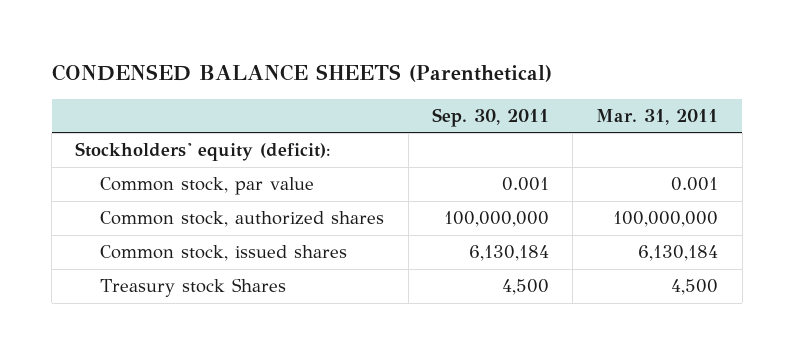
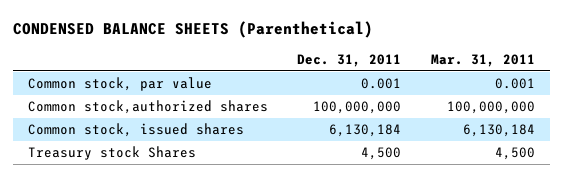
- | Sep. 30, 2011 | Mar. 31, 2011
+ | Dec. 31, 2011 | Mar. 31, 2011
- Stockholders' equity (deficit):
- Common stock, authorized shares | 100,000,000 | 100,000,000
+ Common stock,authorized shares | 100,000,000 | 100,000,000

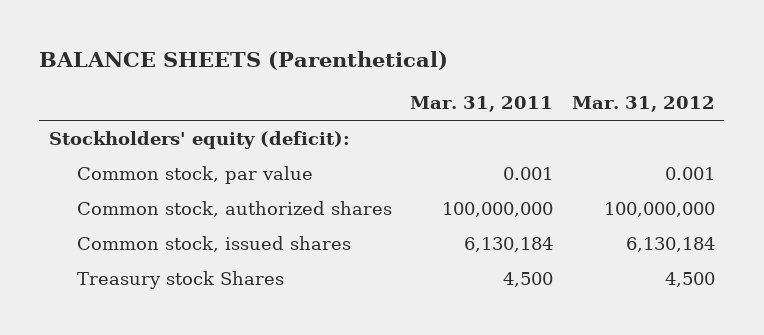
- CONDENSED BALANCE SHEETS (Parenthetical)
+ BALANCE SHEETS (Parenthetical)
- | Dec. 31, 2011 | Mar. 31, 2011
+ | Mar. 31, 2011 | Mar. 31, 2012
+ Stockholders' equity (deficit):
- Common stock,authorized shares | 100,000,000 | 100,000,000
+ Common stock, authorized shares | 100,000,000 | 100,000,000

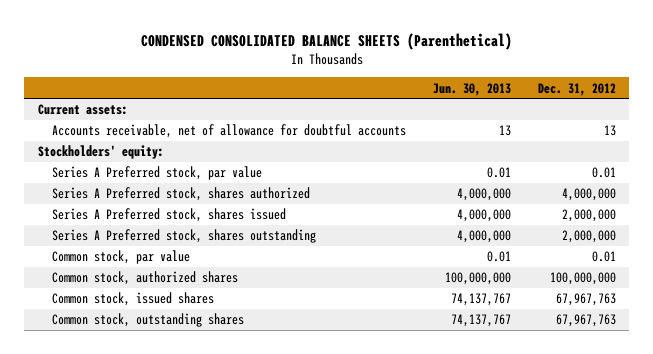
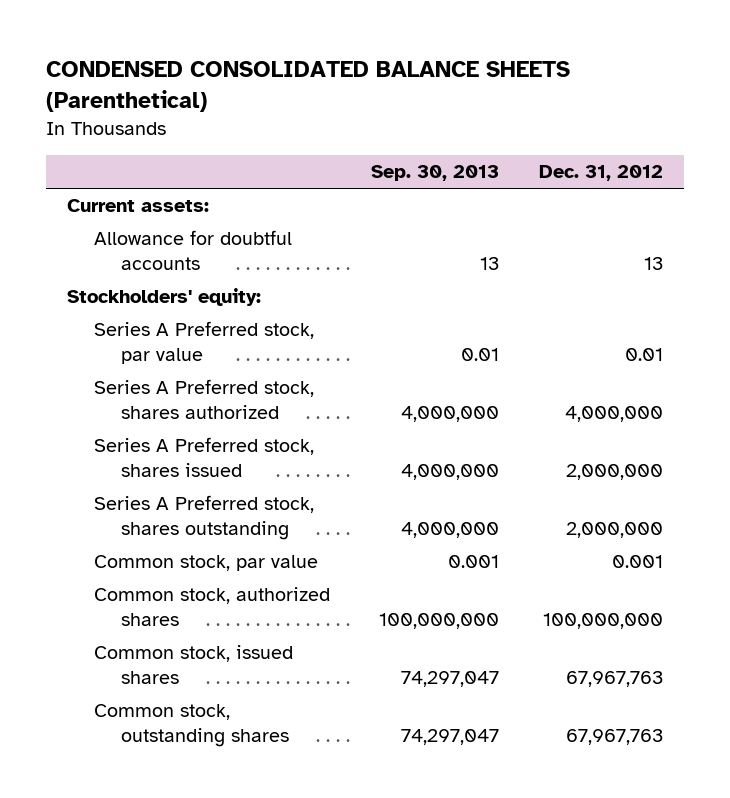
- | Jun. 30, 2013 | Dec. 31, 2012
+ | Sep. 30, 2013 | Dec. 31, 2012
- Accounts receivable, net of allowance for doubtful accounts | 13 | 13
+ Allowance for doubtful accounts | 13 | 13
- Common stock, par value | 0.01 | 0.01
+ Common stock, par value | 0.001 | 0.001

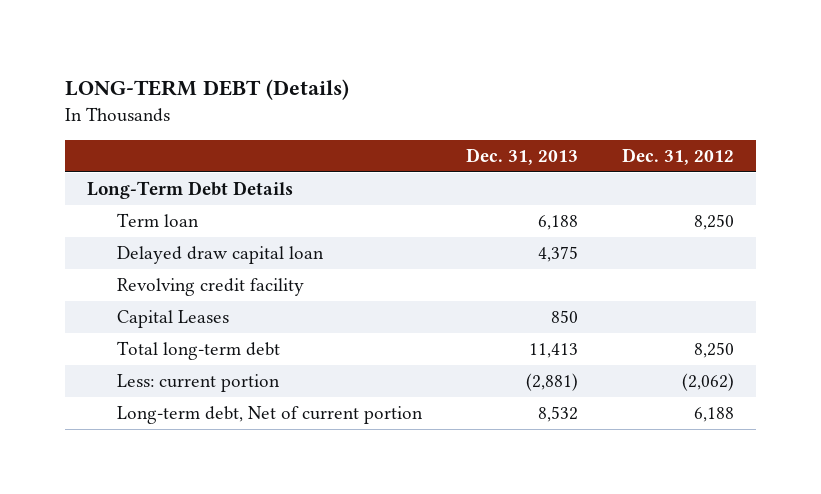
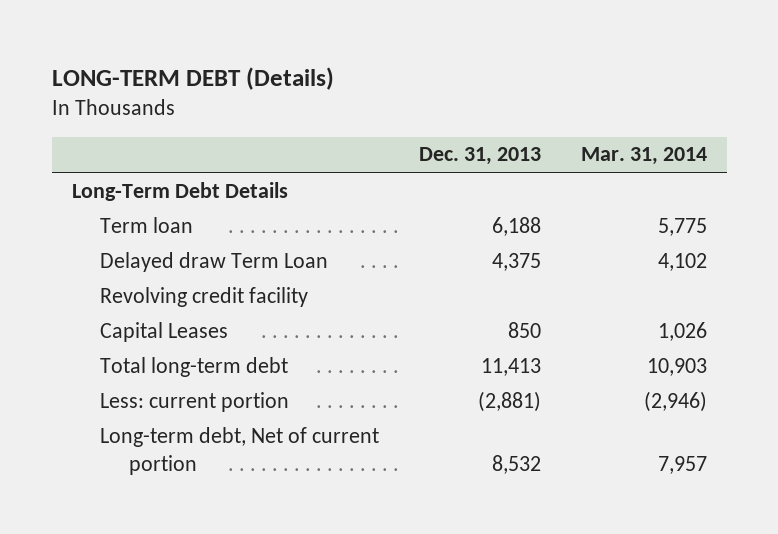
- | Dec. 31, 2013 | Dec. 31, 2012
+ | Dec. 31, 2013 | Mar. 31, 2014
- Delayed draw capital loan | 4,375 |
+ Delayed draw Term Loan | 4,375 | 4,102

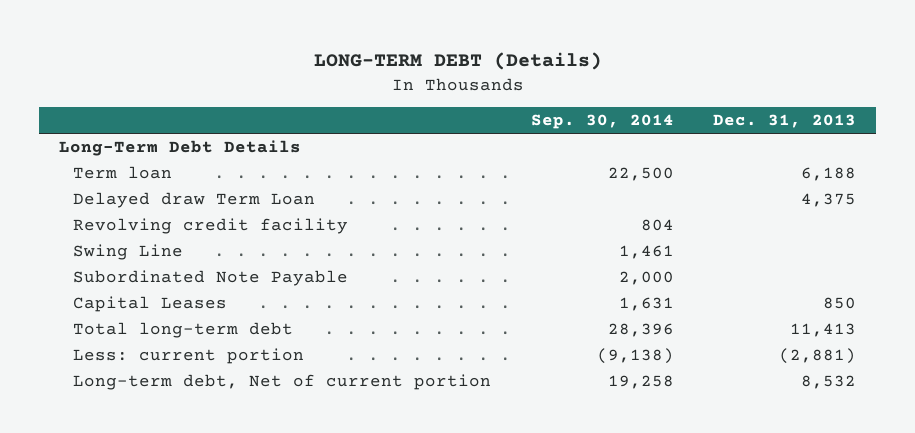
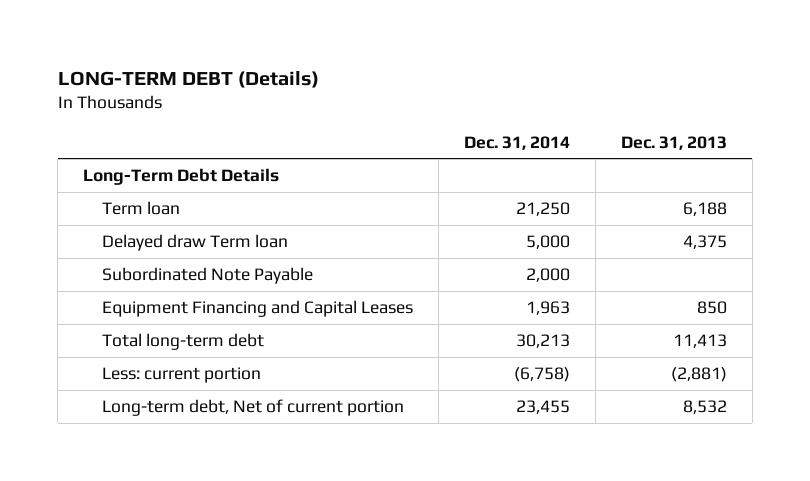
- | Sep. 30, 2014 | Dec. 31, 2013
+ | Dec. 31, 2014 | Dec. 31, 2013
- Delayed draw Term Loan | | 4,375
- Revolving credit facility | 804 |
- Swing Line | 1,461 |
+ Delayed draw Term loan | 5,000 | 4,375
- Capital Leases | 1,631 | 850
+ Equipment Financing and Capital Leases | 1,963 | 850

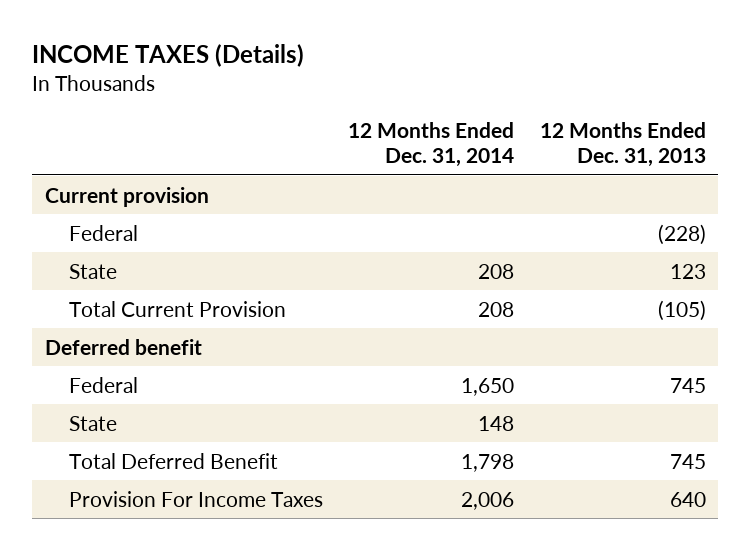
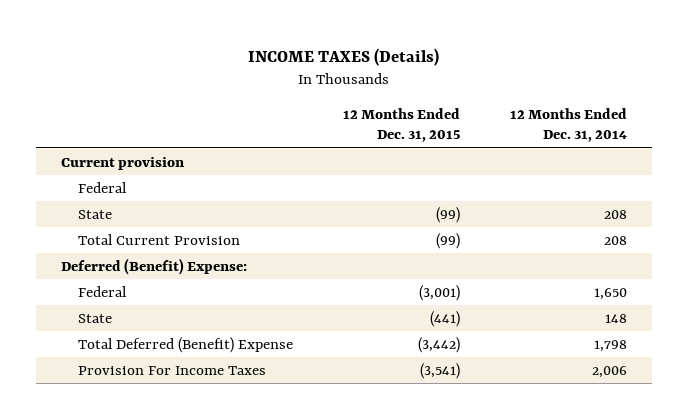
- | 12 Months Ended Dec. 31, 2014 | 12 Months Ended Dec. 31, 2013
+ | 12 Months Ended Dec. 31, 2015 | 12 Months Ended Dec. 31, 2014
- Deferred benefit
+ Deferred (Benefit) Expense:
- Total Deferred Benefit | 1,798 | 745
+ Total Deferred (Benefit) Expense | (3,442) | 1,798

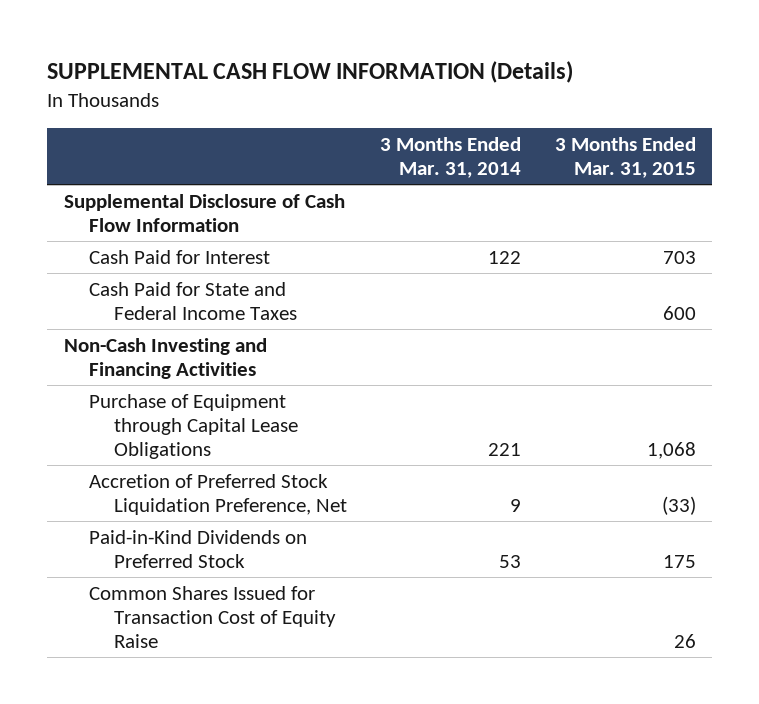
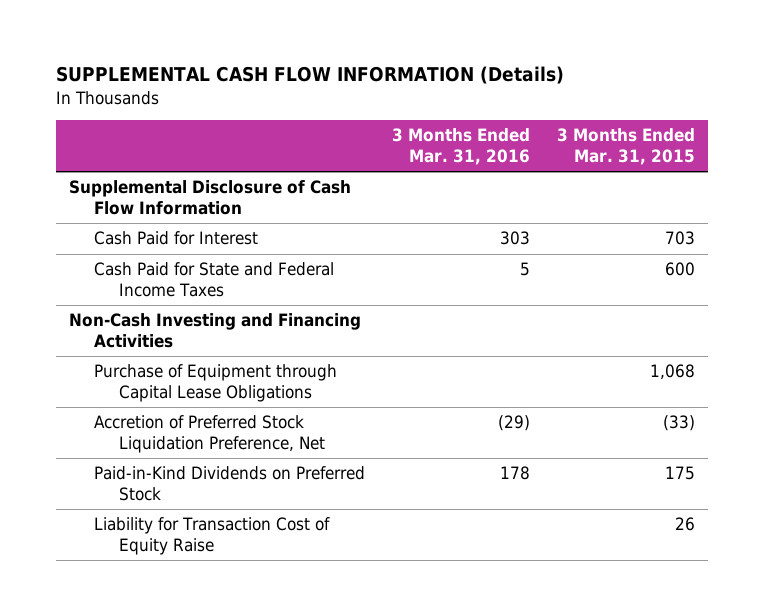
- | 3 Months Ended Mar. 31, 2014 | 3 Months Ended Mar. 31, 2015
+ | 3 Months Ended Mar. 31, 2016 | 3 Months Ended Mar. 31, 2015
- Common Shares Issued for Transaction Cost of Equity Raise | | 26
+ Liability for Transaction Cost of Equity Raise | | 26

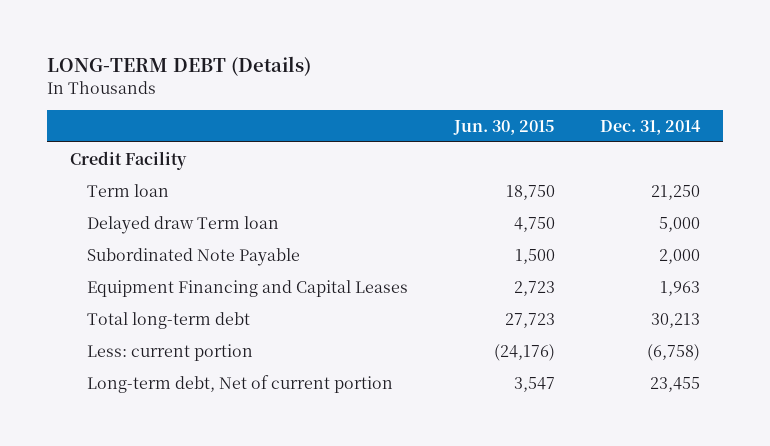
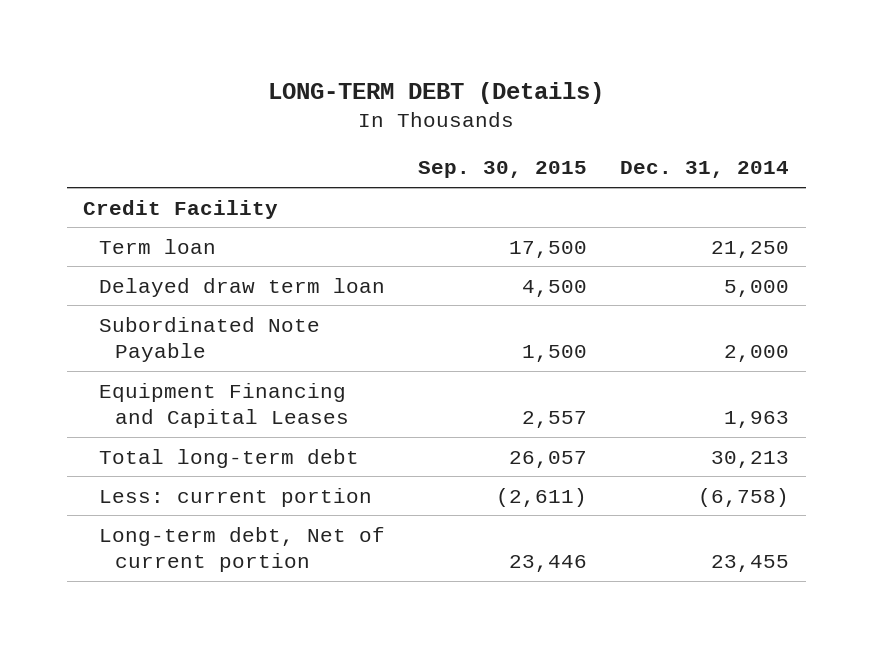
- | Jun. 30, 2015 | Dec. 31, 2014
+ | Sep. 30, 2015 | Dec. 31, 2014
- Delayed draw Term loan | 4,750 | 5,000
+ Delayed draw term loan | 4,500 | 5,000

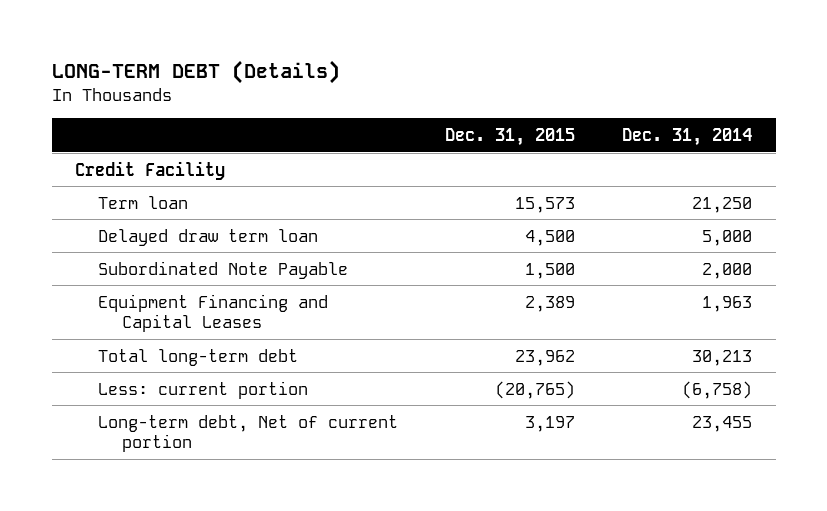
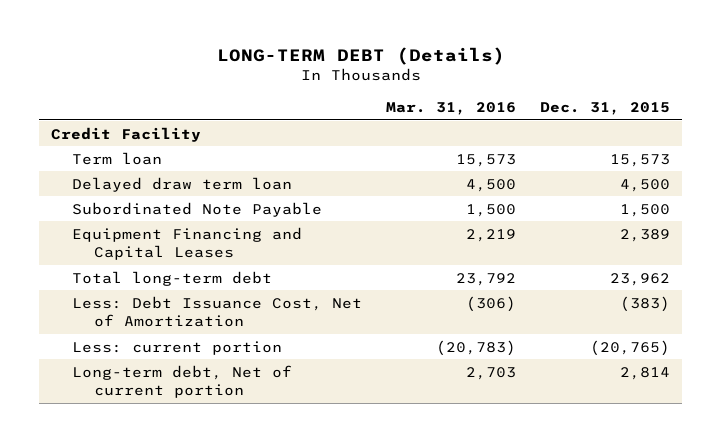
- | Dec. 31, 2015 | Dec. 31, 2014
+ | Mar. 31, 2016 | Dec. 31, 2015
+ Less: Debt Issuance Cost, Net of Amortization | (306) | (383)
- Long-term debt, Net of current portion | 3,197 | 23,455
+ Long-term debt, Net of current portion | 2,703 | 2,814

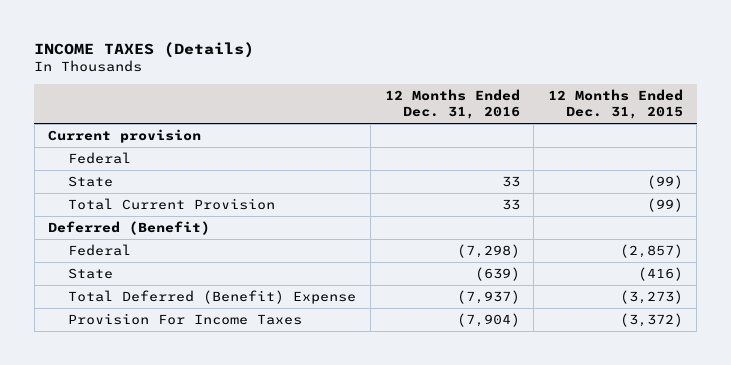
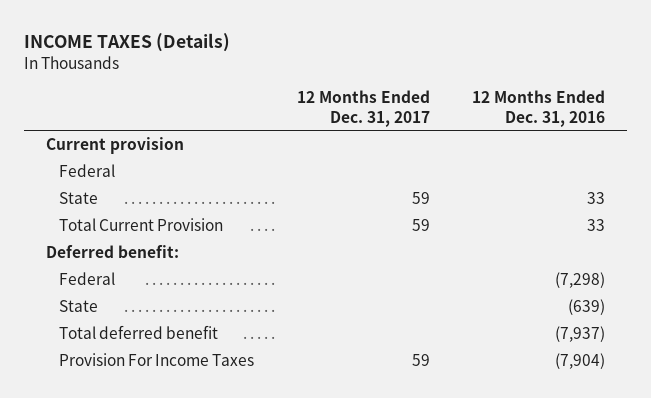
- | 12 Months Ended Dec. 31, 2016 | 12 Months Ended Dec. 31, 2015
+ | 12 Months Ended Dec. 31, 2017 | 12 Months Ended Dec. 31, 2016
- Deferred (Benefit)
+ Deferred benefit:
- Total Deferred (Benefit) Expense | (7,937) | (3,273)
+ Total deferred benefit | | (7,937)

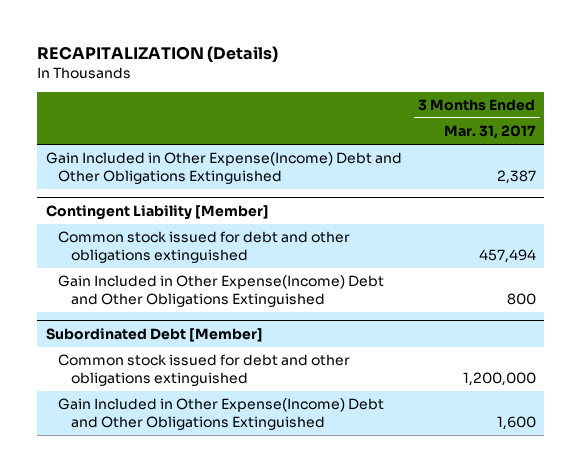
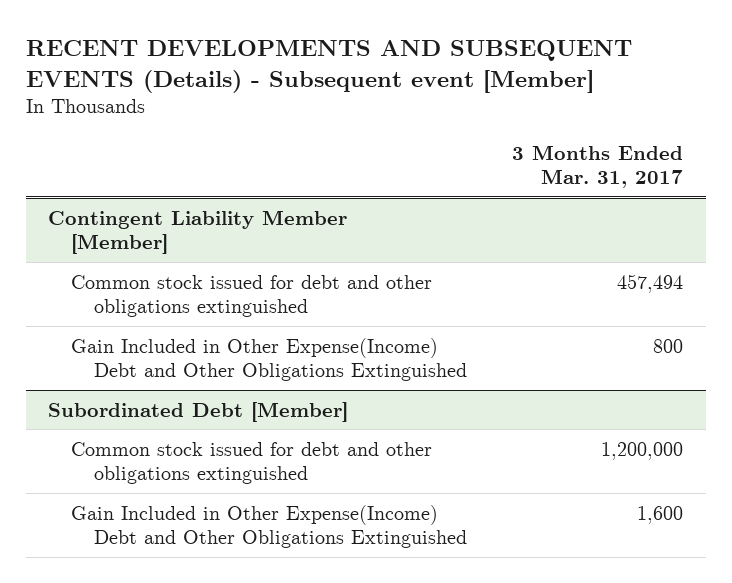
- RECAPITALIZATION (Details)
+ RECENT DEVELOPMENTS AND SUBSEQUENT EVENTS (Details) - Subsequent event [Member]
- Gain Included in Other Expense(Income) Debt and Other Obligations Extinguished | 2,387
- Contingent Liability [Member]
+ Contingent Liability Member [Member]

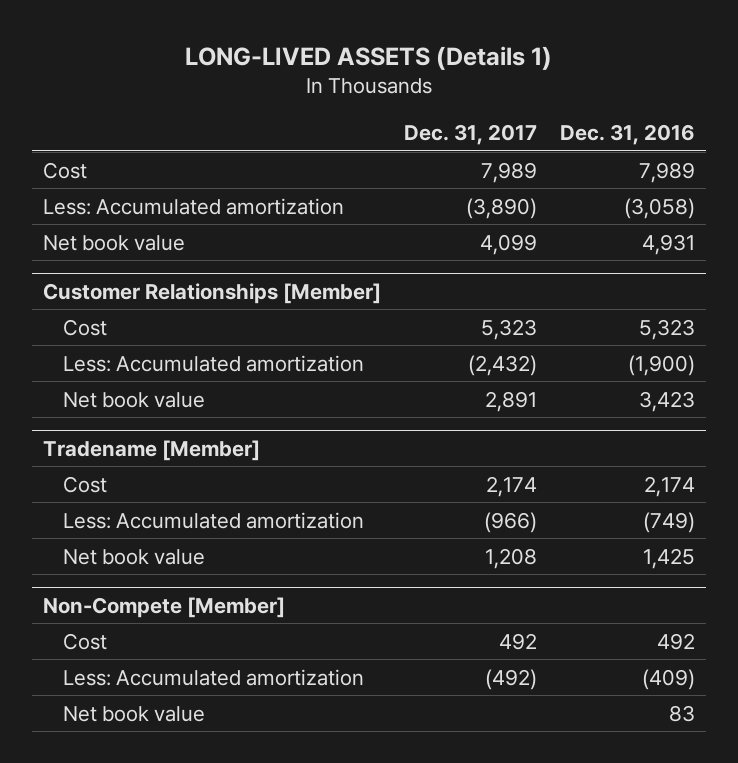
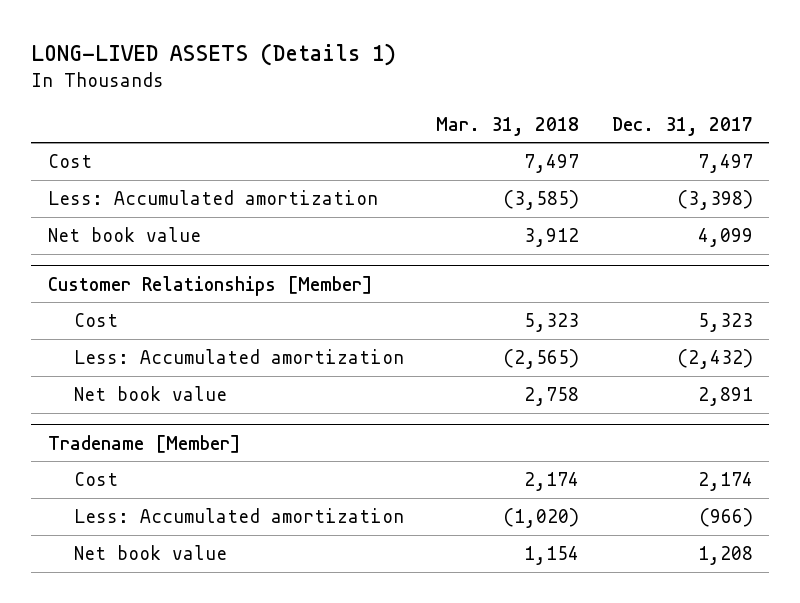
- | Dec. 31, 2017 | Dec. 31, 2016
+ | Mar. 31, 2018 | Dec. 31, 2017
- Cost | 7,989 | 7,989
- Less: Accumulated amortization | (3,890) | (3,058)
+ Cost | 7,497 | 7,497
+ Less: Accumulated amortization | (3,585) | (3,398)
- Non-Compete [Member]
- Cost | 492 | 492
- Less: Accumulated amortization | (492) | (409)
- Net book value | | 83

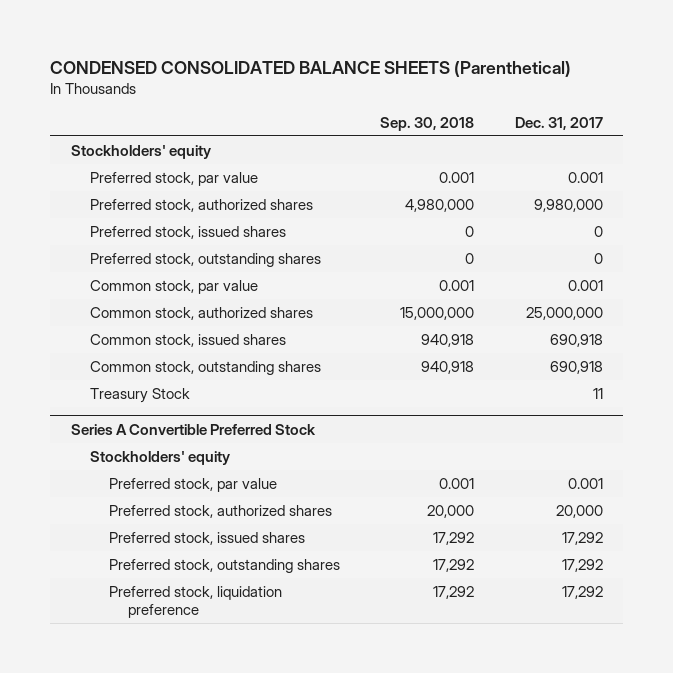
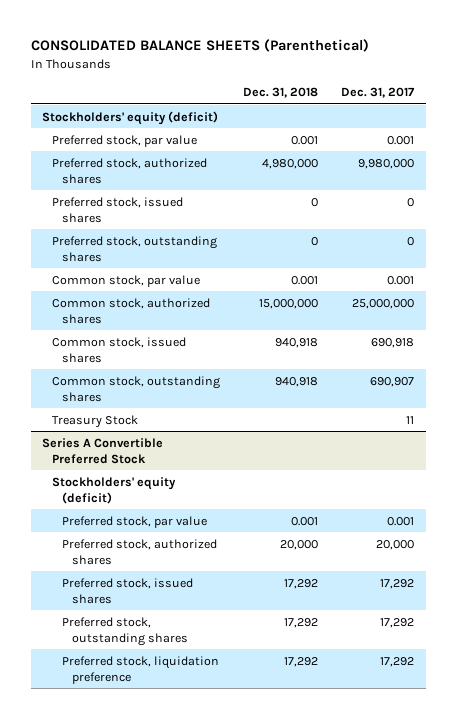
- CONDENSED CONSOLIDATED BALANCE SHEETS (Parenthetical)
+ CONSOLIDATED BALANCE SHEETS (Parenthetical)
- | Sep. 30, 2018 | Dec. 31, 2017
+ | Dec. 31, 2018 | Dec. 31, 2017
- Stockholders' equity
+ Stockholders' equity (deficit)
- Common stock, outstanding shares | 940,918 | 690,918
+ Common stock, outstanding shares | 940,918 | 690,907
@ Series A Convertible Preferred Stock
- Stockholders' equity
+ Stockholders' equity (deficit)

